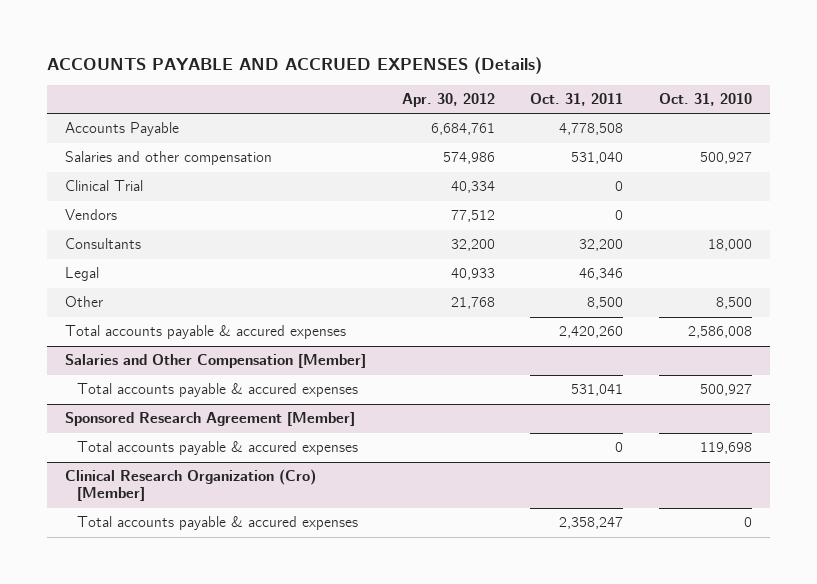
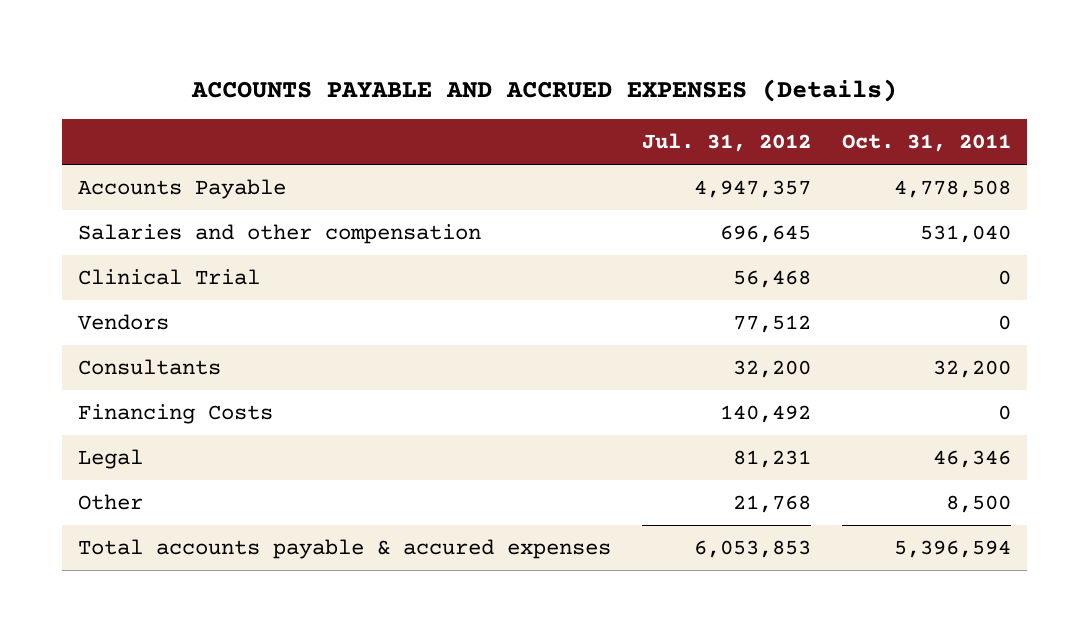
- | Apr. 30, 2012 | Oct. 31, 2011 | Oct. 31, 2010
+ | Jul. 31, 2012 | Oct. 31, 2011
+ Financing Costs | 140,492 | 0
- Total accounts payable & accured expenses | | 2,420,260 | 2,586,008
- Salaries and Other Compensation [Member]
- Total accounts payable & accured expenses | | 531,041 | 500,927
- Sponsored Research Agreement [Member]
- Total accounts payable & accured expenses | | 0 | 119,698
- Clinical Research Organization (Cro) [Member]
- Total accounts payable & accured expenses | | 2,358,247 | 0
+ Total accounts payable & accured expenses | 6,053,853 | 5,396,594

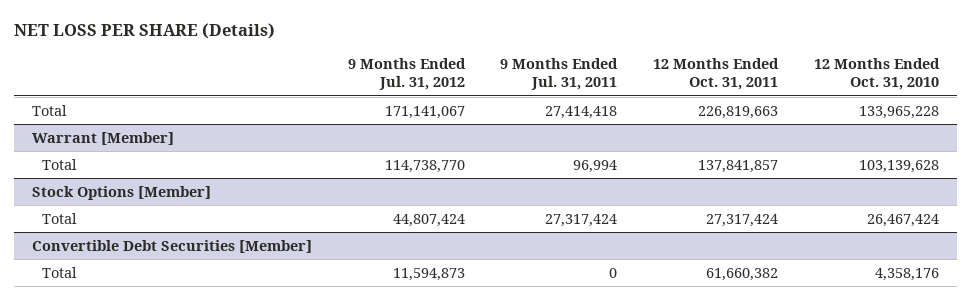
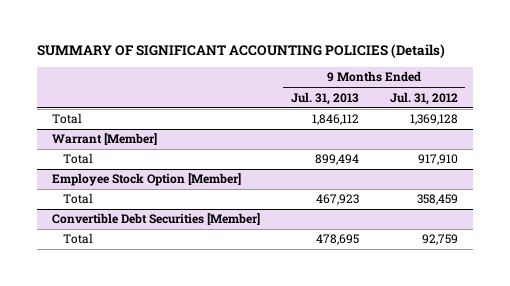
- NET LOSS PER SHARE (Details)
+ SUMMARY OF SIGNIFICANT ACCOUNTING POLICIES (Details)
- | 9 Months Ended Jul. 31, 2012 | 9 Months Ended Jul. 31, 2011 | 12 Months Ended Oct. 31, 2011 | 12 Months Ended Oct. 31, 2010
+ | 9 Months Ended Jul. 31, 2013 | 9 Months Ended Jul. 31, 2012
- Total | 171,141,067 | 27,414,418 | 226,819,663 | 133,965,228
+ Total | 1,846,112 | 1,369,128
@ Warrant [Member]
- Total | 114,738,770 | 96,994 | 137,841,857 | 103,139,628
- Stock Options [Member]
- Total | 44,807,424 | 27,317,424 | 27,317,424 | 26,467,424
@ Warrant [Member]
+ Total | 899,494 | 917,910
+ Employee Stock Option [Member]
+ Total | 467,923 | 358,459
@ Convertible Debt Securities [Member]
- Total | 11,594,873 | 0 | 61,660,382 | 4,358,176
+ Total | 478,695 | 92,759

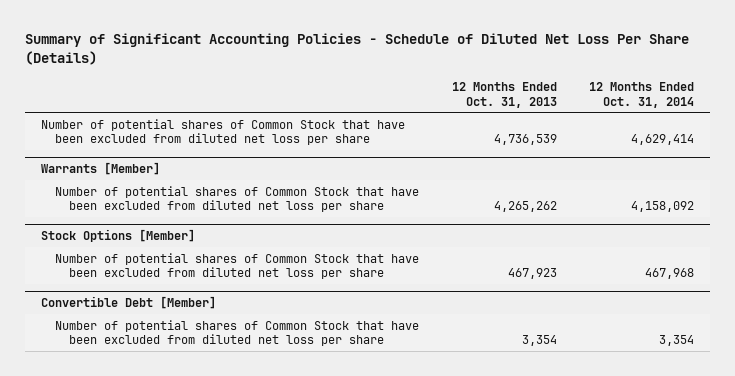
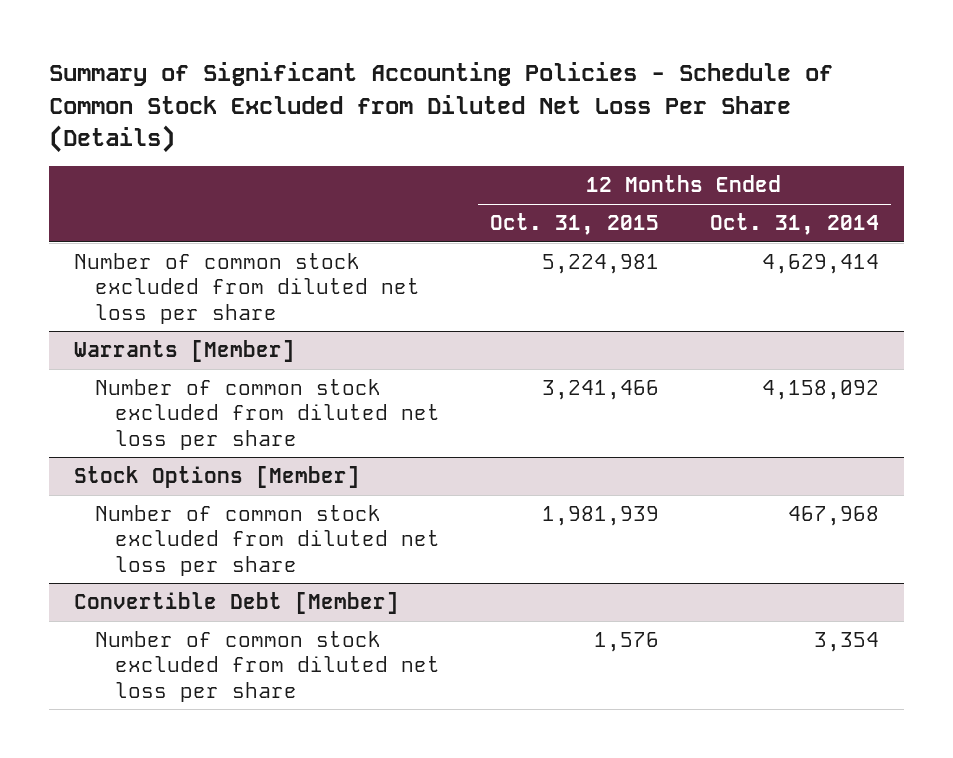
- Summary of Significant Accounting Policies - Schedule of Diluted Net Loss Per Share (Details)
+ Summary of Significant Accounting Policies - Schedule of Common Stock Excluded from Diluted Net Loss Per Share (Details)
- | 12 Months Ended Oct. 31, 2013 | 12 Months Ended Oct. 31, 2014
+ | 12 Months Ended Oct. 31, 2015 | 12 Months Ended Oct. 31, 2014
- Number of potential shares of Common Stock that have been excluded from diluted net loss per share | 4,736,539 | 4,629,414
+ Number of common stock excluded from diluted net loss per share | 5,224,981 | 4,629,414
@ Warrants [Member]
- Number of potential shares of Common Stock that have been excluded from diluted net loss per share | 4,265,262 | 4,158,092
+ Number of common stock excluded from diluted net loss per share | 3,241,466 | 4,158,092
@ Stock Options [Member]
- Number of potential shares of Common Stock that have been excluded from diluted net loss per share | 467,923 | 467,968
+ Number of common stock excluded from diluted net loss per share | 1,981,939 | 467,968
@ Convertible Debt [Member]
- Number of potential shares of Common Stock that have been excluded from diluted net loss per share | 3,354 | 3,354
+ Number of common stock excluded from diluted net loss per share | 1,576 | 3,354

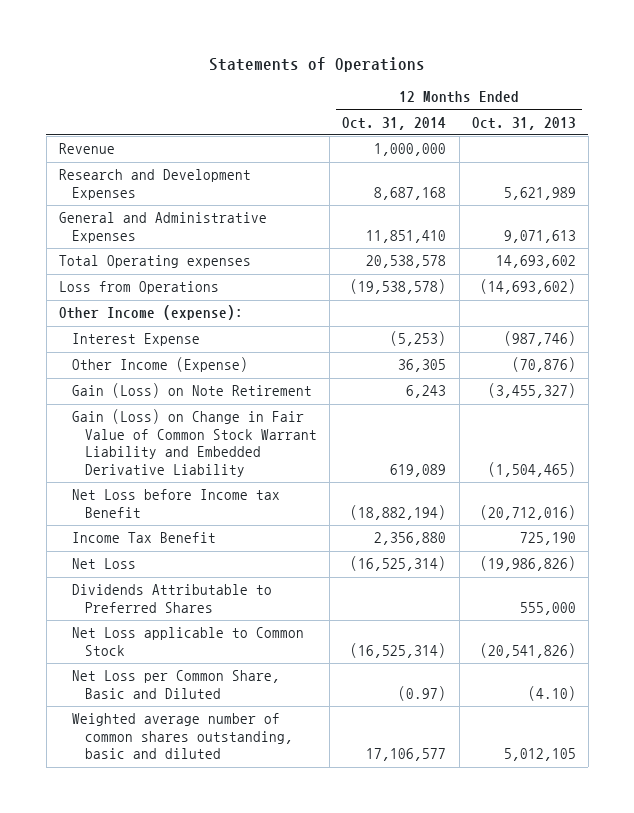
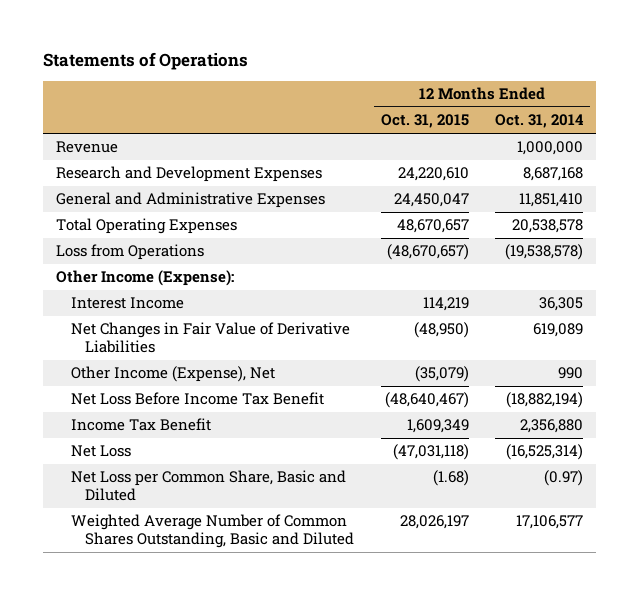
- | 12 Months Ended Oct. 31, 2014 | 12 Months Ended Oct. 31, 2013
+ | 12 Months Ended Oct. 31, 2015 | 12 Months Ended Oct. 31, 2014
- Total Operating expenses | 20,538,578 | 14,693,602
+ Total Operating Expenses | 48,670,657 | 20,538,578
- Other Income (expense):
- Interest Expense | (5,253) | (987,746)
- Other Income (Expense) | 36,305 | (70,876)
- Gain (Loss) on Note Retirement | 6,243 | (3,455,327)
- Gain (Loss) on Change in Fair Value of Common Stock Warrant Liability and Embedded Derivative Liability | 619,089 | (1,504,465)
- Net Loss before Income tax Benefit | (18,882,194) | (20,712,016)
+ Other Income (Expense):
+ Interest Income | 114,219 | 36,305
+ Net Changes in Fair Value of Derivative Liabilities | (48,950) | 619,089
+ Other Income (Expense), Net | (35,079) | 990
+ Net Loss Before Income Tax Benefit | (48,640,467) | (18,882,194)
- Dividends Attributable to Preferred Shares | | 555,000
- Net Loss applicable to Common Stock | (16,525,314) | (20,541,826)
- Weighted average number of common shares outstanding, basic and diluted | 17,106,577 | 5,012,105
+ Weighted Average Number of Common Shares Outstanding, Basic and Diluted | 28,026,197 | 17,106,577

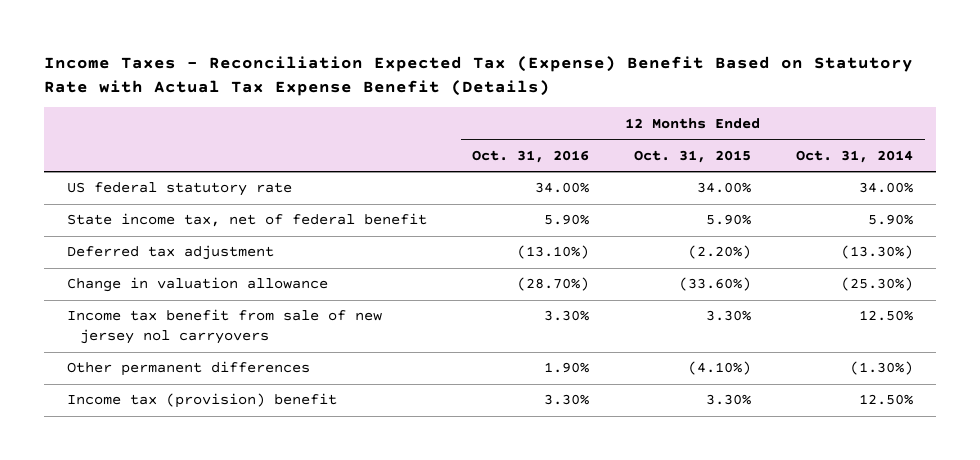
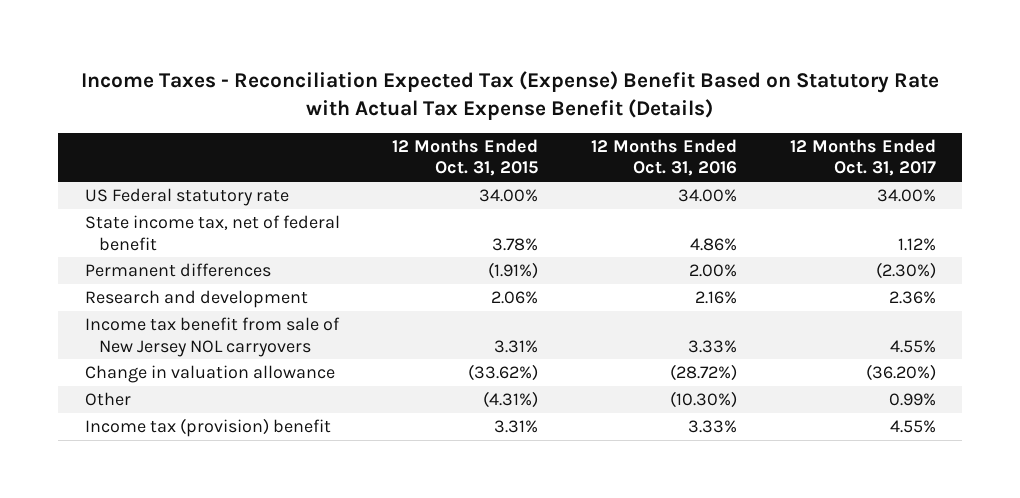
- | 12 Months Ended Oct. 31, 2016 | 12 Months Ended Oct. 31, 2015 | 12 Months Ended Oct. 31, 2014
+ | 12 Months Ended Oct. 31, 2015 | 12 Months Ended Oct. 31, 2016 | 12 Months Ended Oct. 31, 2017
- US federal statutory rate | 34.00% | 34.00% | 34.00%
- State income tax, net of federal benefit | 5.90% | 5.90% | 5.90%
- Deferred tax adjustment | (13.10%) | (2.20%) | (13.30%)
- Change in valuation allowance | (28.70%) | (33.60%) | (25.30%)
- Income tax benefit from sale of new jersey nol carryovers | 3.30% | 3.30% | 12.50%
- Other permanent differences | 1.90% | (4.10%) | (1.30%)
- Income tax (provision) benefit | 3.30% | 3.30% | 12.50%
+ US Federal statutory rate | 34.00% | 34.00% | 34.00%
+ State income tax, net of federal benefit | 3.78% | 4.86% | 1.12%
+ Permanent differences | (1.91%) | 2.00% | (2.30%)
+ Research and development | 2.06% | 2.16% | 2.36%
+ Income tax benefit from sale of New Jersey NOL carryovers | 3.31% | 3.33% | 4.55%
+ Change in valuation allowance | (33.62%) | (28.72%) | (36.20%)
+ Other | (4.31%) | (10.30%) | 0.99%
+ Income tax (provision) benefit | 3.31% | 3.33% | 4.55%

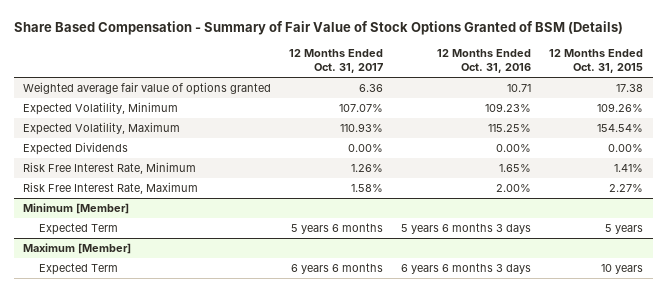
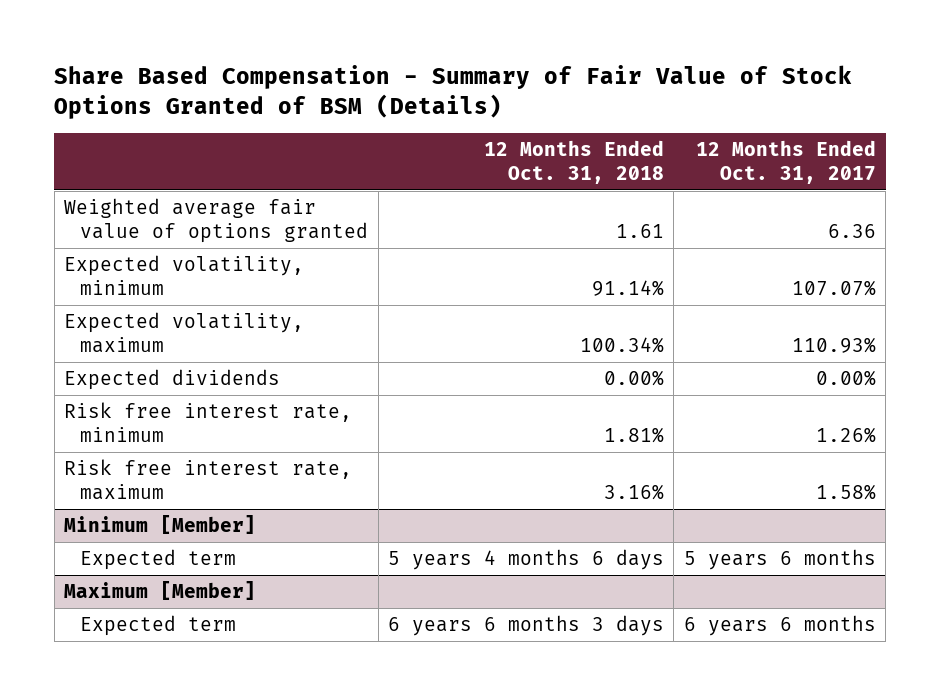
- | 12 Months Ended Oct. 31, 2017 | 12 Months Ended Oct. 31, 2016 | 12 Months Ended Oct. 31, 2015
+ | 12 Months Ended Oct. 31, 2018 | 12 Months Ended Oct. 31, 2017
- Expected Volatility, Minimum | 107.07% | 109.23% | 109.26%
- Expected Volatility, Maximum | 110.93% | 115.25% | 154.54%
- Expected Dividends | 0.00% | 0.00% | 0.00%
- Risk Free Interest Rate, Minimum | 1.26% | 1.65% | 1.41%
- Risk Free Interest Rate, Maximum | 1.58% | 2.00% | 2.27%
+ Expected volatility, minimum | 91.14% | 107.07%
+ Expected volatility, maximum | 100.34% | 110.93%
+ Expected dividends | 0.00% | 0.00%
+ Risk free interest rate, minimum | 1.81% | 1.26%
+ Risk free interest rate, maximum | 3.16% | 1.58%
@ Minimum [Member]
- Expected Term | 5 years 6 months | 5 years 6 months 3 days | 5 years
+ Expected term | 5 years 4 months 6 days | 5 years 6 months
@ Maximum [Member]
- Expected Term | 6 years 6 months | 6 years 6 months 3 days | 10 years
+ Expected term | 6 years 6 months 3 days | 6 years 6 months

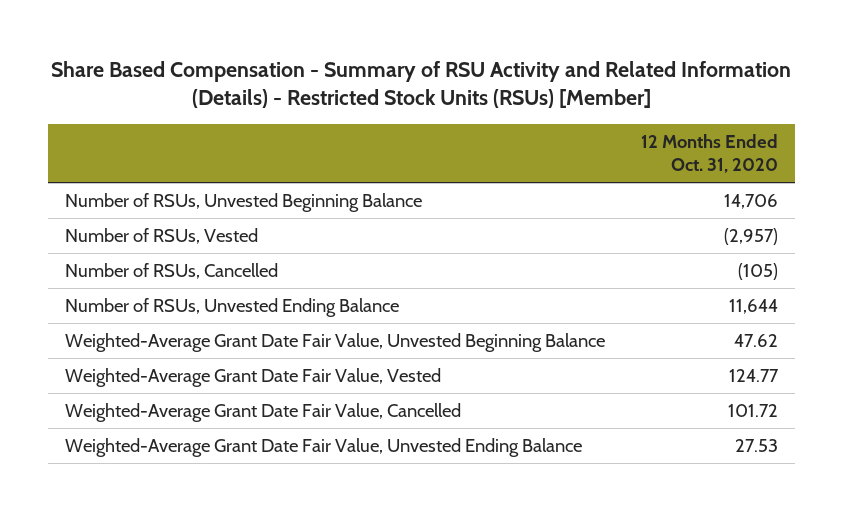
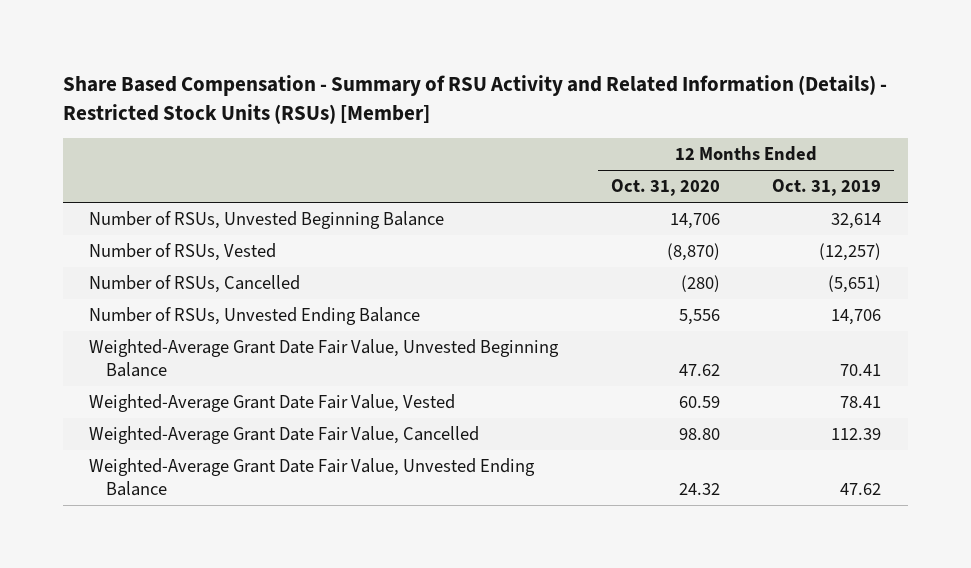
- | 12 Months Ended Oct. 31, 2020
+ | 12 Months Ended Oct. 31, 2020 | 12 Months Ended Oct. 31, 2019
- Number of RSUs, Vested | (2,957)
- Number of RSUs, Cancelled | (105)
- Number of RSUs, Unvested Ending Balance | 11,644
+ Number of RSUs, Vested | (8,870) | (12,257)
+ Number of RSUs, Cancelled | (280) | (5,651)
+ Number of RSUs, Unvested Ending Balance | 5,556 | 14,706
- Weighted-Average Grant Date Fair Value, Vested | 124.77
- Weighted-Average Grant Date Fair Value, Cancelled | 101.72
- Weighted-Average Grant Date Fair Value, Unvested Ending Balance | 27.53
+ Weighted-Average Grant Date Fair Value, Vested | 60.59 | 78.41
+ Weighted-Average Grant Date Fair Value, Cancelled | 98.80 | 112.39
+ Weighted-Average Grant Date Fair Value, Unvested Ending Balance | 24.32 | 47.62

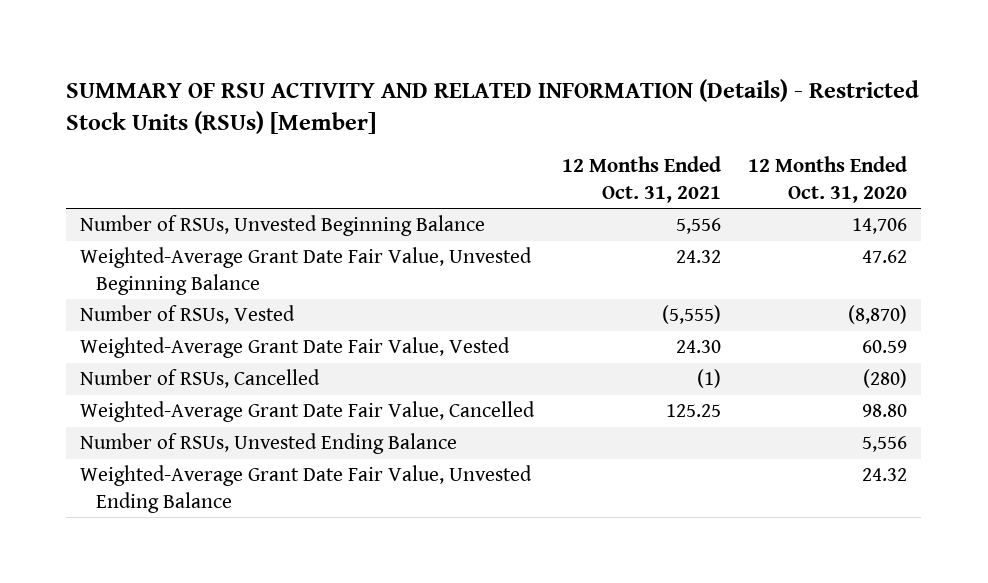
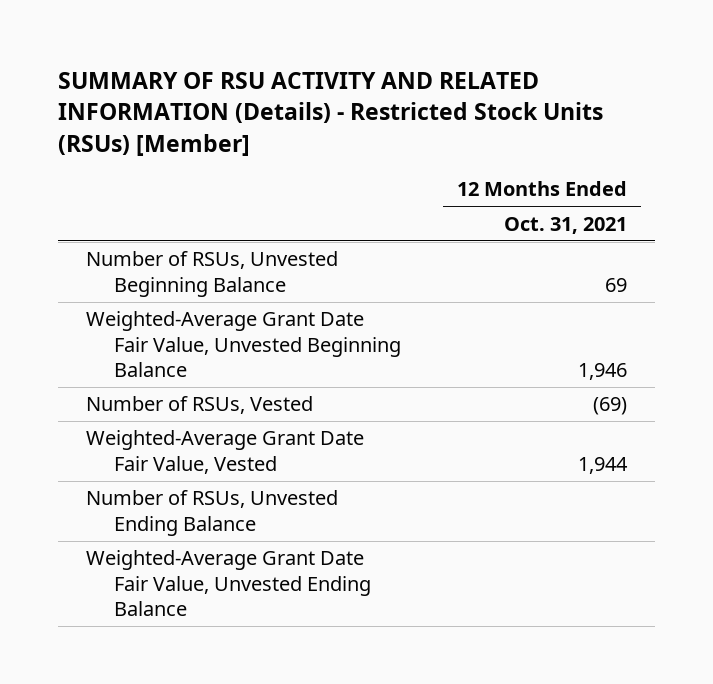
- | 12 Months Ended Oct. 31, 2021 | 12 Months Ended Oct. 31, 2020
+ | 12 Months Ended Oct. 31, 2021
- Number of RSUs, Unvested Beginning Balance | 5,556 | 14,706
- Weighted-Average Grant Date Fair Value, Unvested Beginning Balance | 24.32 | 47.62
- Number of RSUs, Vested | (5,555) | (8,870)
- Weighted-Average Grant Date Fair Value, Vested | 24.30 | 60.59
- Number of RSUs, Cancelled | (1) | (280)
- Weighted-Average Grant Date Fair Value, Cancelled | 125.25 | 98.80
+ Number of RSUs, Unvested Beginning Balance | 69
+ Weighted-Average Grant Date Fair Value, Unvested Beginning Balance | 1,946
+ Number of RSUs, Vested | (69)
+ Weighted-Average Grant Date Fair Value, Vested | 1,944

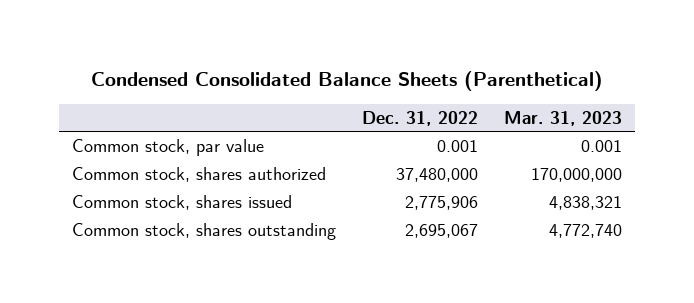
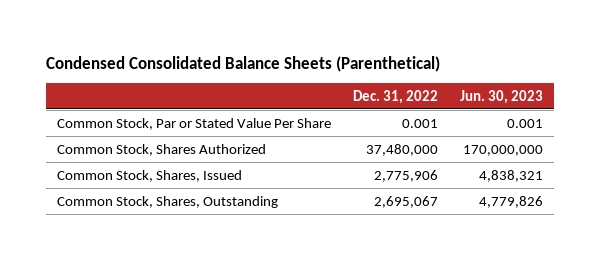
- | Dec. 31, 2022 | Mar. 31, 2023
+ | Dec. 31, 2022 | Jun. 30, 2023
- Common stock, par value | 0.001 | 0.001
- Common stock, shares authorized | 37,480,000 | 170,000,000
- Common stock, shares issued | 2,775,906 | 4,838,321
- Common stock, shares outstanding | 2,695,067 | 4,772,740
+ Common Stock, Par or Stated Value Per Share | 0.001 | 0.001
+ Common Stock, Shares Authorized | 37,480,000 | 170,000,000
+ Common Stock, Shares, Issued | 2,775,906 | 4,838,321
+ Common Stock, Shares, Outstanding | 2,695,067 | 4,779,826

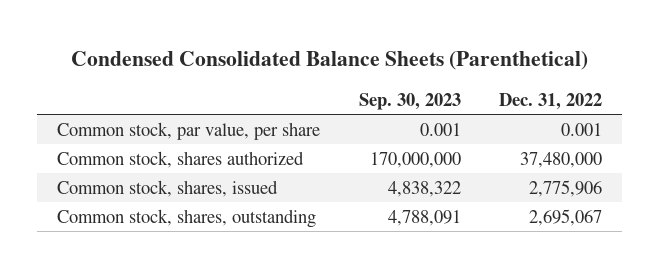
- | Dec. 31, 2022 | Jun. 30, 2023
+ | Sep. 30, 2023 | Dec. 31, 2022
- Common Stock, Par or Stated Value Per Share | 0.001 | 0.001
- Common Stock, Shares Authorized | 37,480,000 | 170,000,000
- Common Stock, Shares, Issued | 2,775,906 | 4,838,321
- Common Stock, Shares, Outstanding | 2,695,067 | 4,779,826
+ Common stock, par value, per share | 0.001 | 0.001
+ Common stock, shares authorized | 170,000,000 | 37,480,000
+ Common stock, shares, issued | 4,838,322 | 2,775,906
+ Common stock, shares, outstanding | 4,788,091 | 2,695,067

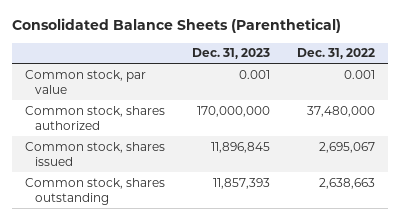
- Condensed Consolidated Balance Sheets (Parenthetical)
+ Consolidated Balance Sheets (Parenthetical)
- | Sep. 30, 2023 | Dec. 31, 2022
+ | Dec. 31, 2023 | Dec. 31, 2022
- Common stock, par value, per share | 0.001 | 0.001
+ Common stock, par value | 0.001 | 0.001
- Common stock, shares, issued | 4,838,322 | 2,775,906
- Common stock, shares, outstanding | 4,788,091 | 2,695,067
+ Common stock, shares issued | 11,896,845 | 2,695,067
+ Common stock, shares outstanding | 11,857,393 | 2,638,663

